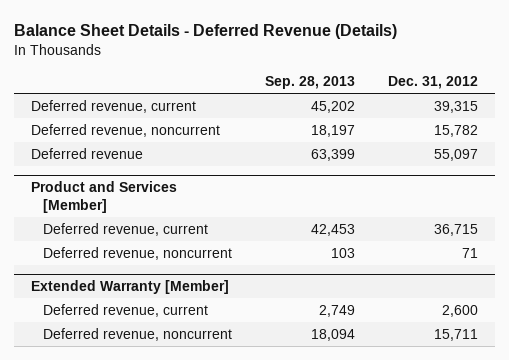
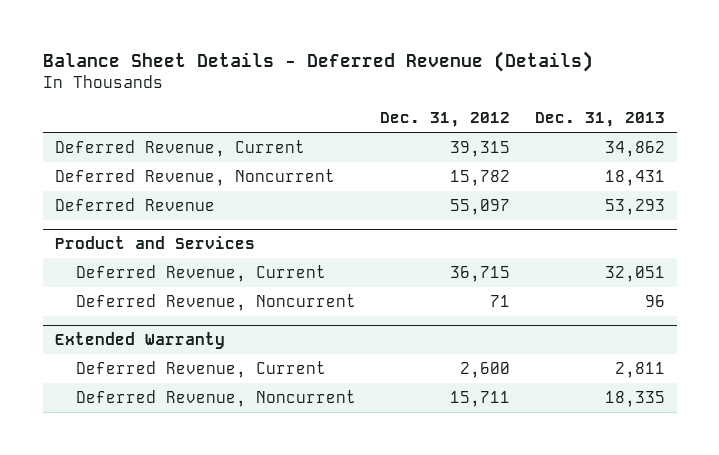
- | Sep. 28, 2013 | Dec. 31, 2012
+ | Dec. 31, 2012 | Dec. 31, 2013
- Deferred revenue, current | 45,202 | 39,315
- Deferred revenue, noncurrent | 18,197 | 15,782
- Deferred revenue | 63,399 | 55,097
- Product and Services [Member]
- Deferred revenue, current | 42,453 | 36,715
- Deferred revenue, noncurrent | 103 | 71
- Extended Warranty [Member]
- Deferred revenue, current | 2,749 | 2,600
- Deferred revenue, noncurrent | 18,094 | 15,711
+ Deferred Revenue, Current | 39,315 | 34,862
+ Deferred Revenue, Noncurrent | 15,782 | 18,431
+ Deferred Revenue | 55,097 | 53,293
+ Product and Services
+ Deferred Revenue, Current | 36,715 | 32,051
+ Deferred Revenue, Noncurrent | 71 | 96
+ Extended Warranty
+ Deferred Revenue, Current | 2,600 | 2,811
+ Deferred Revenue, Noncurrent | 15,711 | 18,335

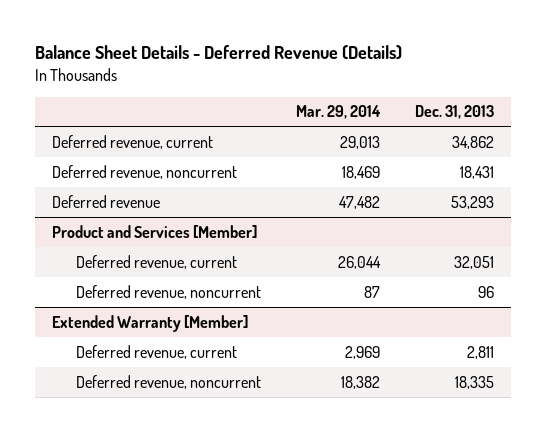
- | Dec. 31, 2012 | Dec. 31, 2013
+ | Mar. 29, 2014 | Dec. 31, 2013
- Deferred Revenue, Current | 39,315 | 34,862
- Deferred Revenue, Noncurrent | 15,782 | 18,431
- Deferred Revenue | 55,097 | 53,293
- Product and Services
- Deferred Revenue, Current | 36,715 | 32,051
- Deferred Revenue, Noncurrent | 71 | 96
- Extended Warranty
- Deferred Revenue, Current | 2,600 | 2,811
- Deferred Revenue, Noncurrent | 15,711 | 18,335
+ Deferred revenue, current | 29,013 | 34,862
+ Deferred revenue, noncurrent | 18,469 | 18,431
+ Deferred revenue | 47,482 | 53,293
+ Product and Services [Member]
+ Deferred revenue, current | 26,044 | 32,051
+ Deferred revenue, noncurrent | 87 | 96
+ Extended Warranty [Member]
+ Deferred revenue, current | 2,969 | 2,811
+ Deferred revenue, noncurrent | 18,382 | 18,335

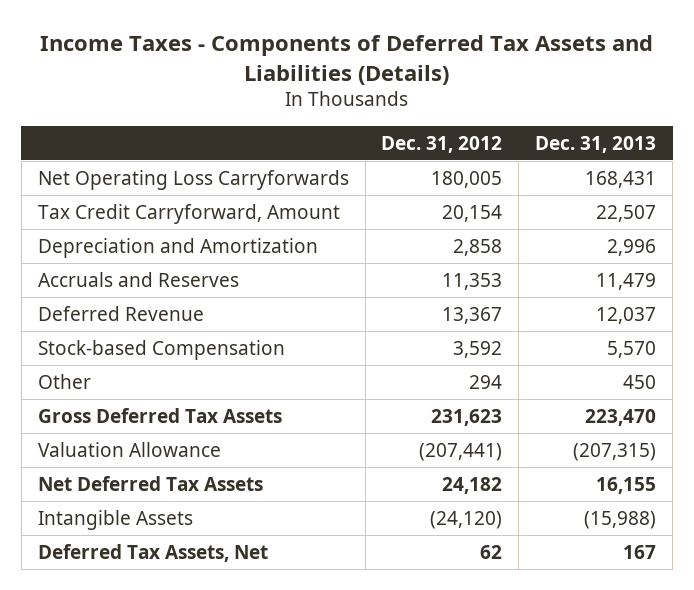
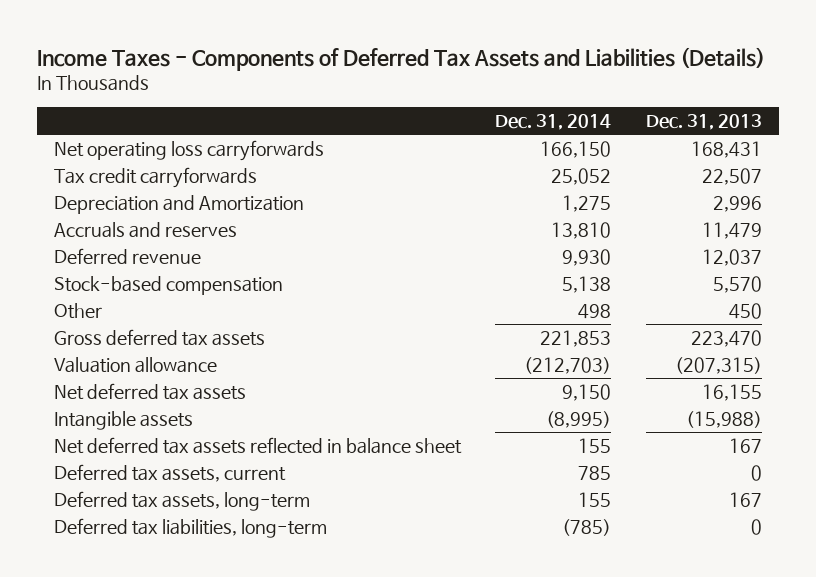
- | Dec. 31, 2012 | Dec. 31, 2013
+ | Dec. 31, 2014 | Dec. 31, 2013
- Net Operating Loss Carryforwards | 180,005 | 168,431
- Tax Credit Carryforward, Amount | 20,154 | 22,507
+ Net operating loss carryforwards | 166,150 | 168,431
+ Tax credit carryforwards | 25,052 | 22,507
- Accruals and Reserves | 11,353 | 11,479
- Deferred Revenue | 13,367 | 12,037
- Stock-based Compensation | 3,592 | 5,570
+ Accruals and reserves | 13,810 | 11,479
+ Deferred revenue | 9,930 | 12,037
+ Stock-based compensation | 5,138 | 5,570
- Gross Deferred Tax Assets | 231,623 | 223,470
- Valuation Allowance | (207,441) | (207,315)
- Net Deferred Tax Assets | 24,182 | 16,155
- Intangible Assets | (24,120) | (15,988)
- Deferred Tax Assets, Net | 62 | 167
+ Gross deferred tax assets | 221,853 | 223,470
+ Valuation allowance | (212,703) | (207,315)
+ Net deferred tax assets | 9,150 | 16,155
+ Intangible assets | (8,995) | (15,988)
+ Net deferred tax assets reflected in balance sheet | 155 | 167
+ Deferred tax assets, current | 785 | 0
+ Deferred tax assets, long-term | 155 | 167
+ Deferred tax liabilities, long-term | (785) | 0

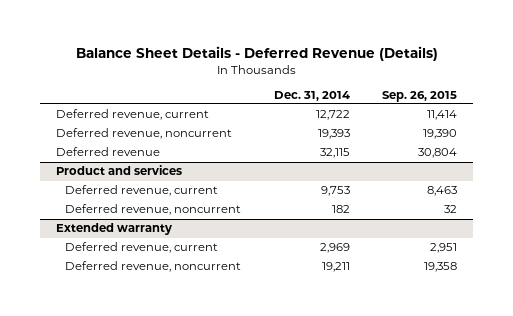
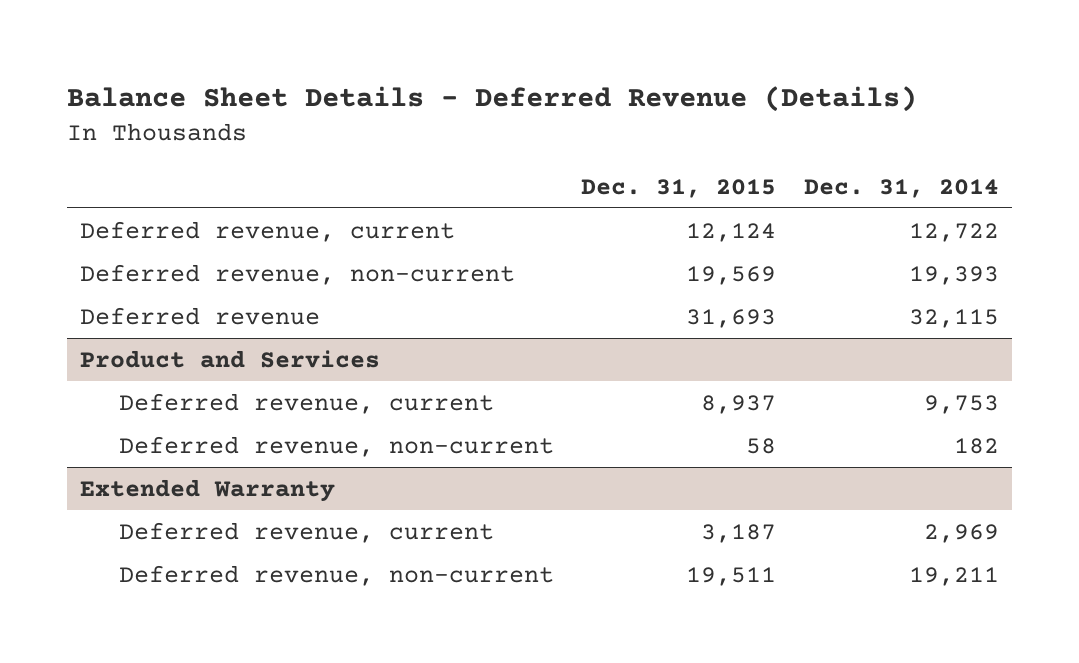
- | Dec. 31, 2014 | Sep. 26, 2015
+ | Dec. 31, 2015 | Dec. 31, 2014
- Deferred revenue, noncurrent | 19,393 | 19,390
+ Deferred revenue, non-current | 19,569 | 19,393
- Product and services
+ Product and Services
- Deferred revenue, noncurrent | 182 | 32
- Extended warranty
+ Deferred revenue, non-current | 58 | 182
+ Extended Warranty
- Deferred revenue, noncurrent | 19,211 | 19,358
+ Deferred revenue, non-current | 19,511 | 19,211

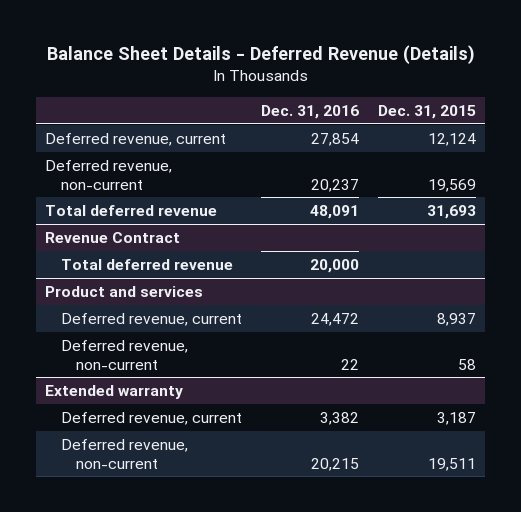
- | Dec. 31, 2015 | Dec. 31, 2014
+ | Dec. 31, 2016 | Dec. 31, 2015
- Deferred revenue | 31,693 | 32,115
- Product and Services
+ Total deferred revenue | 48,091 | 31,693
+ Revenue Contract
+ Total deferred revenue | 20,000 |
+ Product and services
- Extended Warranty
+ Extended warranty

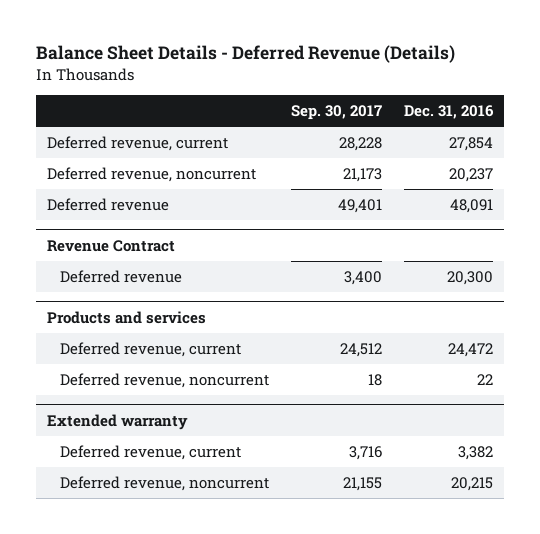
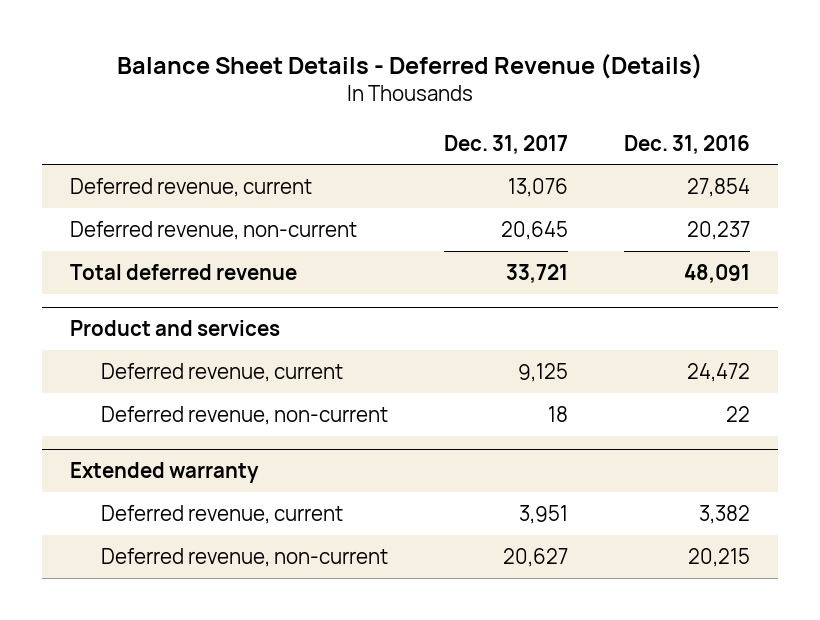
- | Sep. 30, 2017 | Dec. 31, 2016
+ | Dec. 31, 2017 | Dec. 31, 2016
- Deferred revenue, noncurrent | 21,173 | 20,237
- Deferred revenue | 49,401 | 48,091
- Revenue Contract
- Deferred revenue | 3,400 | 20,300
- Products and services
+ Deferred revenue, non-current | 20,645 | 20,237
+ Total deferred revenue | 33,721 | 48,091
+ Product and services
- Deferred revenue, noncurrent | 18 | 22
+ Deferred revenue, non-current | 18 | 22
@ Extended warranty
- Deferred revenue, noncurrent | 21,155 | 20,215
+ Deferred revenue, non-current | 20,627 | 20,215

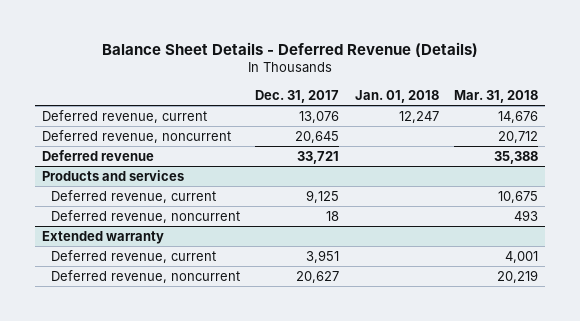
- | Dec. 31, 2017 | Dec. 31, 2016
+ | Dec. 31, 2017 | Jan. 01, 2018 | Mar. 31, 2018
- Deferred revenue, non-current | 20,645 | 20,237
- Total deferred revenue | 33,721 | 48,091
- Product and services
+ Deferred revenue, noncurrent | 20,645 | | 20,712
+ Deferred revenue | 33,721 | | 35,388
+ Products and services
- Deferred revenue, non-current | 18 | 22
+ Deferred revenue, noncurrent | 18 | | 493
@ Extended warranty
- Deferred revenue, non-current | 20,627 | 20,215
+ Deferred revenue, noncurrent | 20,627 | | 20,219

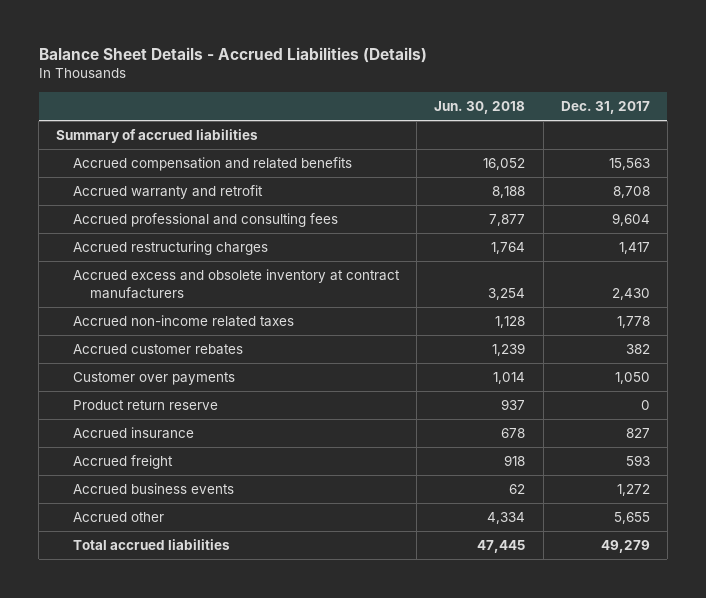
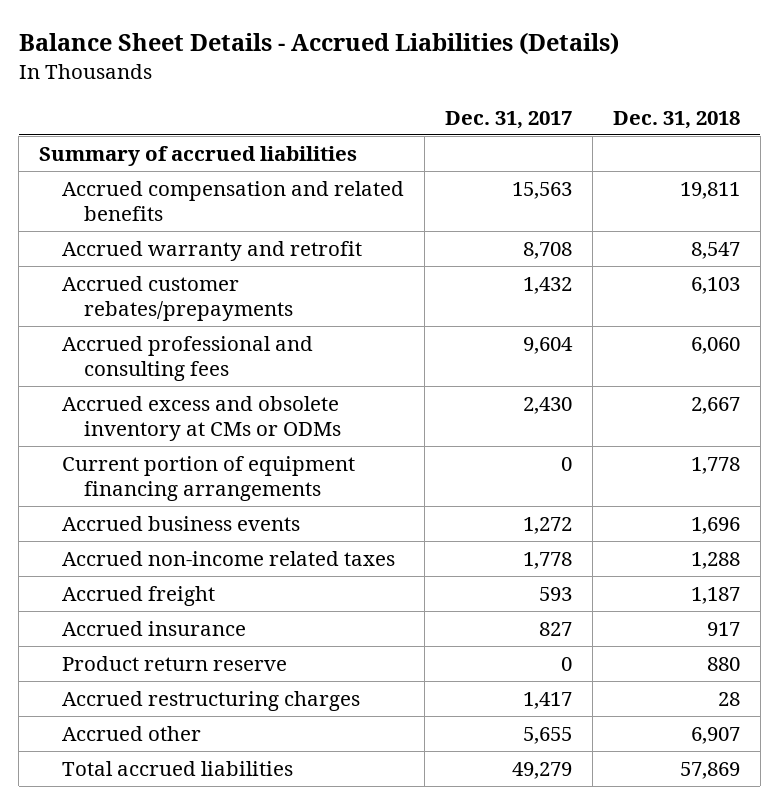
- | Jun. 30, 2018 | Dec. 31, 2017
+ | Dec. 31, 2017 | Dec. 31, 2018
+ Accrued customer rebates/prepayments | 1,432 | 6,103
- Accrued excess and obsolete inventory at contract manufacturers | 3,254 | 2,430
+ Accrued excess and obsolete inventory at CMs or ODMs | 2,430 | 2,667
+ Current portion of equipment financing arrangements | 0 | 1,778
moved up: Accrued business events | 1,272 | 1,696
- Accrued customer rebates | 1,239 | 382
- Customer over payments | 1,014 | 1,050
moved down: Accrued insurance | 827 | 917
moved down: Product return reserve | 0 | 880
moved down: Accrued restructuring charges | 1,417 | 28

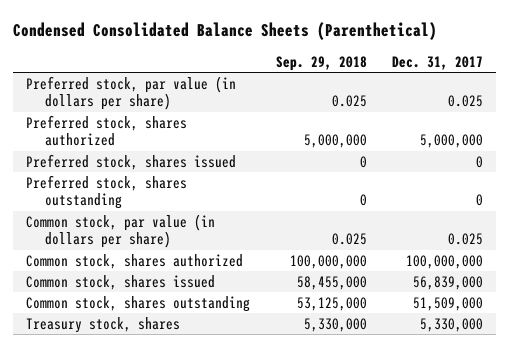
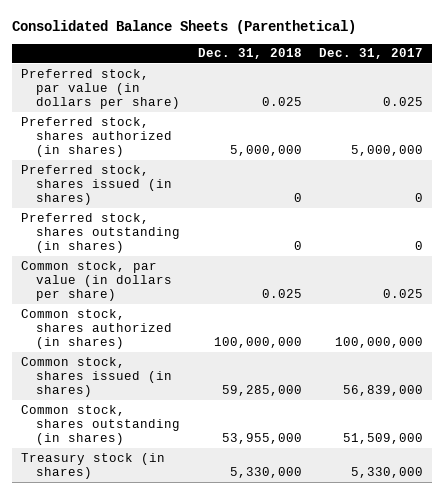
- Condensed Consolidated Balance Sheets (Parenthetical)
+ Consolidated Balance Sheets (Parenthetical)
- | Sep. 29, 2018 | Dec. 31, 2017
+ | Dec. 31, 2018 | Dec. 31, 2017
- Preferred stock, shares authorized | 5,000,000 | 5,000,000
- Preferred stock, shares issued | 0 | 0
- Preferred stock, shares outstanding | 0 | 0
+ Preferred stock, shares authorized (in shares) | 5,000,000 | 5,000,000
+ Preferred stock, shares issued (in shares) | 0 | 0
+ Preferred stock, shares outstanding (in shares) | 0 | 0
- Common stock, shares authorized | 100,000,000 | 100,000,000
- Common stock, shares issued | 58,455,000 | 56,839,000
- Common stock, shares outstanding | 53,125,000 | 51,509,000
- Treasury stock, shares | 5,330,000 | 5,330,000
+ Common stock, shares authorized (in shares) | 100,000,000 | 100,000,000
+ Common stock, shares issued (in shares) | 59,285,000 | 56,839,000
+ Common stock, shares outstanding (in shares) | 53,955,000 | 51,509,000
+ Treasury stock (in shares) | 5,330,000 | 5,330,000

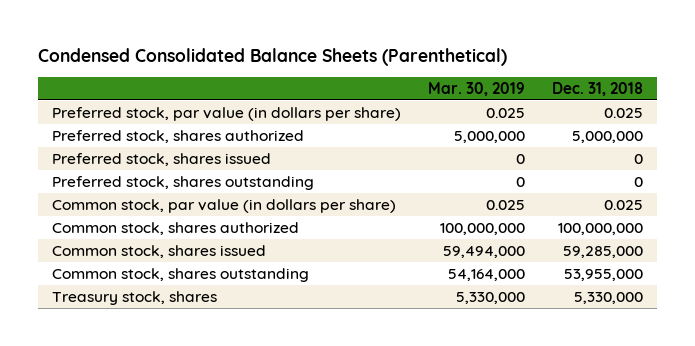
- Consolidated Balance Sheets (Parenthetical)
+ Condensed Consolidated Balance Sheets (Parenthetical)
- | Dec. 31, 2018 | Dec. 31, 2017
+ | Mar. 30, 2019 | Dec. 31, 2018
- Preferred stock, shares authorized (in shares) | 5,000,000 | 5,000,000
- Preferred stock, shares issued (in shares) | 0 | 0
- Preferred stock, shares outstanding (in shares) | 0 | 0
+ Preferred stock, shares authorized | 5,000,000 | 5,000,000
+ Preferred stock, shares issued | 0 | 0
+ Preferred stock, shares outstanding | 0 | 0
- Common stock, shares authorized (in shares) | 100,000,000 | 100,000,000
- Common stock, shares issued (in shares) | 59,285,000 | 56,839,000
- Common stock, shares outstanding (in shares) | 53,955,000 | 51,509,000
- Treasury stock (in shares) | 5,330,000 | 5,330,000
+ Common stock, shares authorized | 100,000,000 | 100,000,000
+ Common stock, shares issued | 59,494,000 | 59,285,000
+ Common stock, shares outstanding | 54,164,000 | 53,955,000
+ Treasury stock, shares | 5,330,000 | 5,330,000

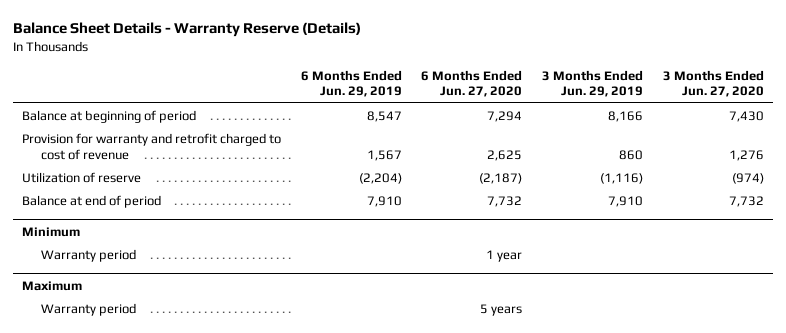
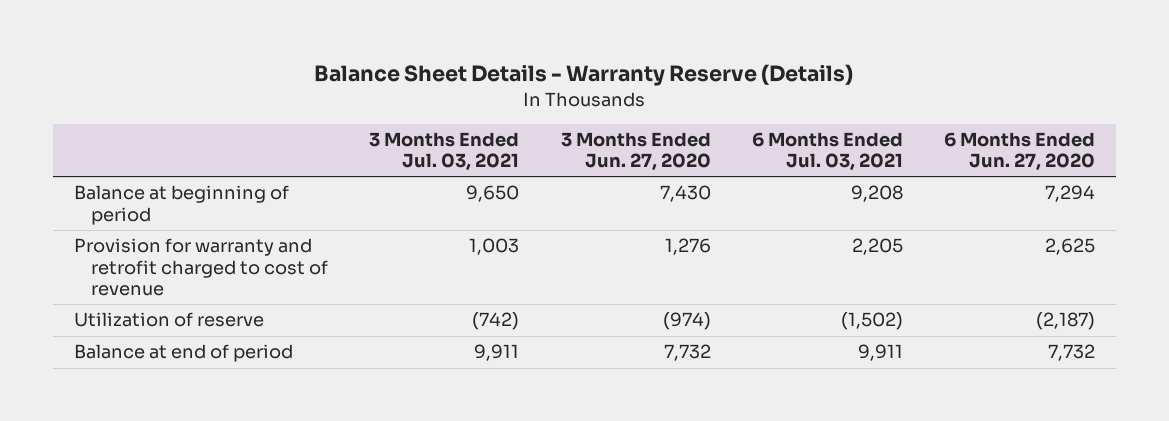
- | 6 Months Ended Jun. 29, 2019 | 6 Months Ended Jun. 27, 2020 | 3 Months Ended Jun. 29, 2019 | 3 Months Ended Jun. 27, 2020
+ | 3 Months Ended Jul. 03, 2021 | 3 Months Ended Jun. 27, 2020 | 6 Months Ended Jul. 03, 2021 | 6 Months Ended Jun. 27, 2020
- Minimum
- Warranty period | | 1 year | |
- Maximum
- Warranty period | | 5 years | |

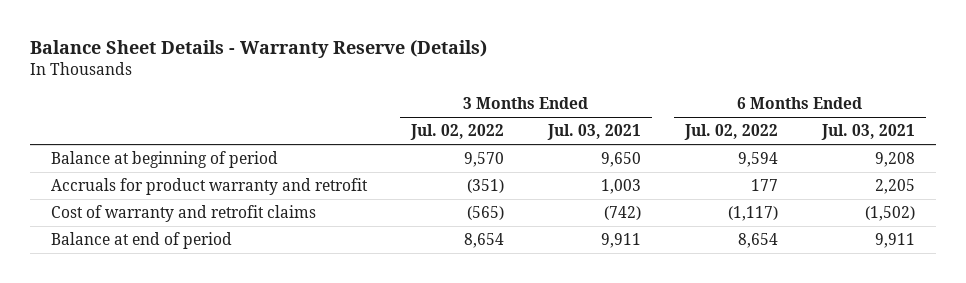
- | 3 Months Ended Jul. 03, 2021 | 3 Months Ended Jun. 27, 2020 | 6 Months Ended Jul. 03, 2021 | 6 Months Ended Jun. 27, 2020
+ | 3 Months Ended Jul. 02, 2022 | 3 Months Ended Jul. 03, 2021 | 6 Months Ended Jul. 02, 2022 | 6 Months Ended Jul. 03, 2021
- Provision for warranty and retrofit charged to cost of revenue | 1,003 | 1,276 | 2,205 | 2,625
- Utilization of reserve | (742) | (974) | (1,502) | (2,187)
+ Accruals for product warranty and retrofit | (351) | 1,003 | 177 | 2,205
+ Cost of warranty and retrofit claims | (565) | (742) | (1,117) | (1,502)

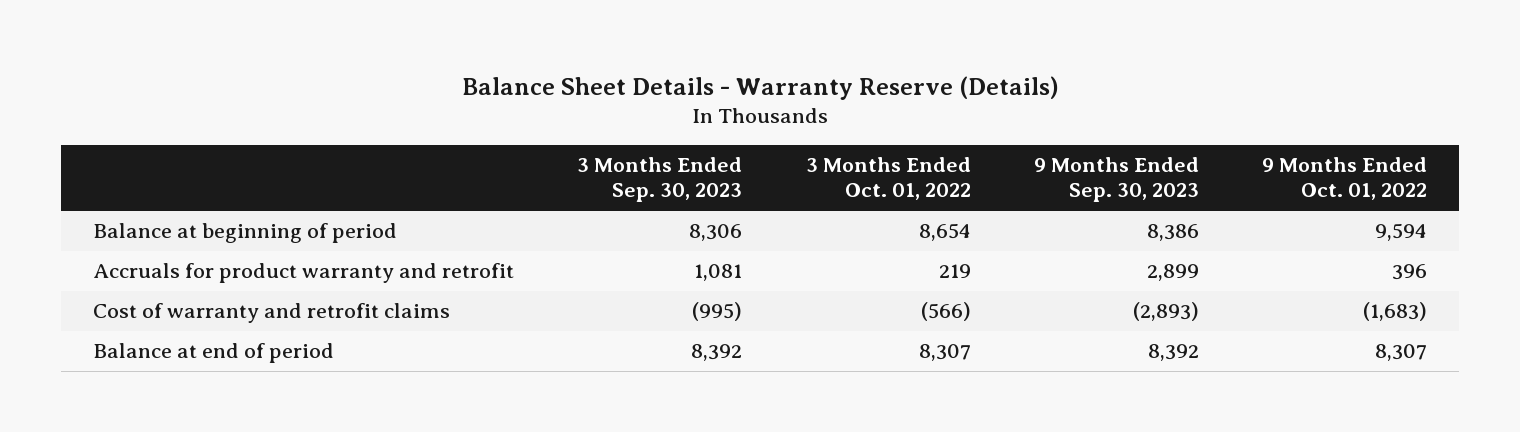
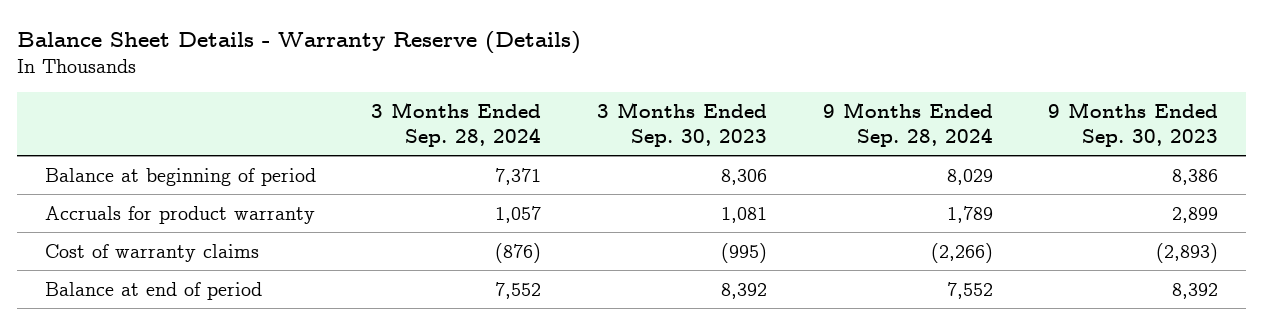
- | 3 Months Ended Sep. 30, 2023 | 3 Months Ended Oct. 01, 2022 | 9 Months Ended Sep. 30, 2023 | 9 Months Ended Oct. 01, 2022
+ | 3 Months Ended Sep. 28, 2024 | 3 Months Ended Sep. 30, 2023 | 9 Months Ended Sep. 28, 2024 | 9 Months Ended Sep. 30, 2023
- Accruals for product warranty and retrofit | 1,081 | 219 | 2,899 | 396
- Cost of warranty and retrofit claims | (995) | (566) | (2,893) | (1,683)
+ Accruals for product warranty | 1,057 | 1,081 | 1,789 | 2,899
+ Cost of warranty claims | (876) | (995) | (2,266) | (2,893)

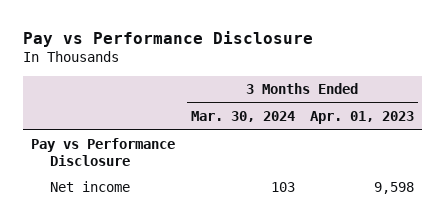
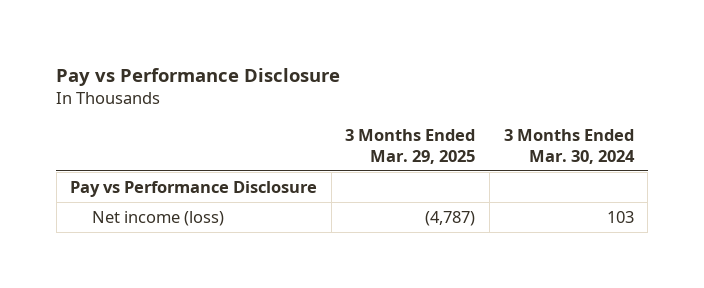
- | 3 Months Ended Mar. 30, 2024 | 3 Months Ended Apr. 01, 2023
+ | 3 Months Ended Mar. 29, 2025 | 3 Months Ended Mar. 30, 2024
- Net income | 103 | 9,598
+ Net income (loss) | (4,787) | 103

